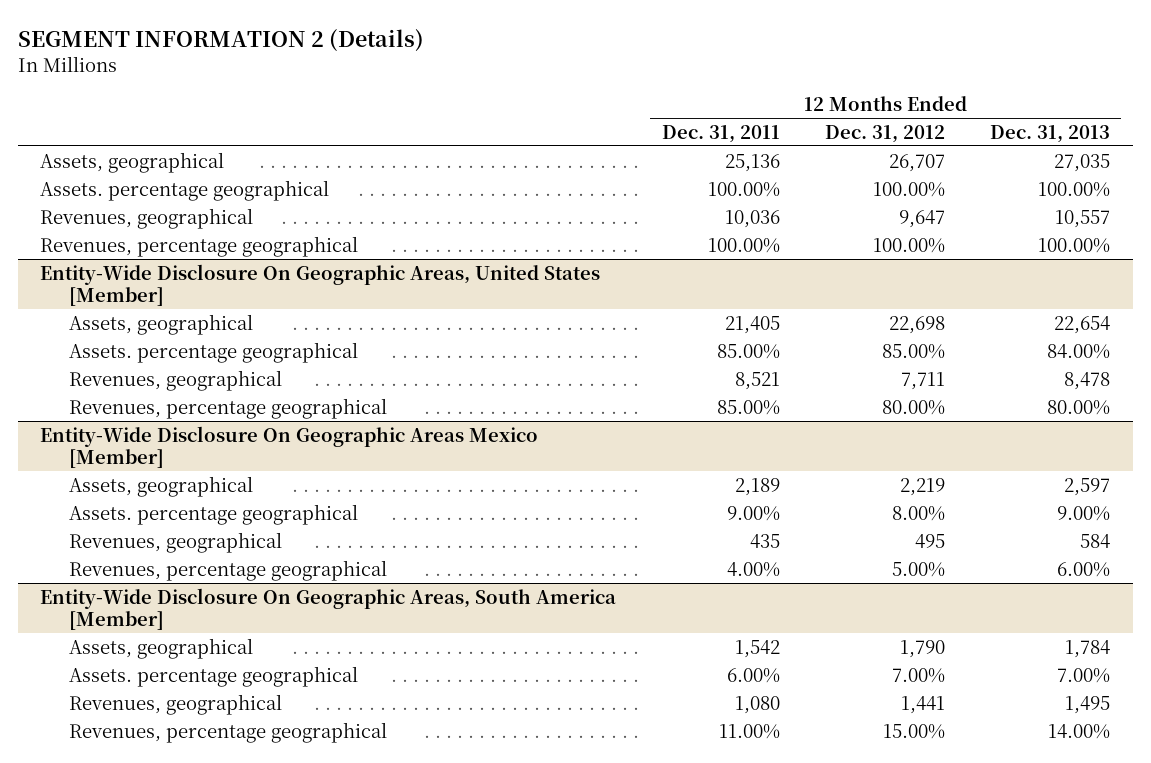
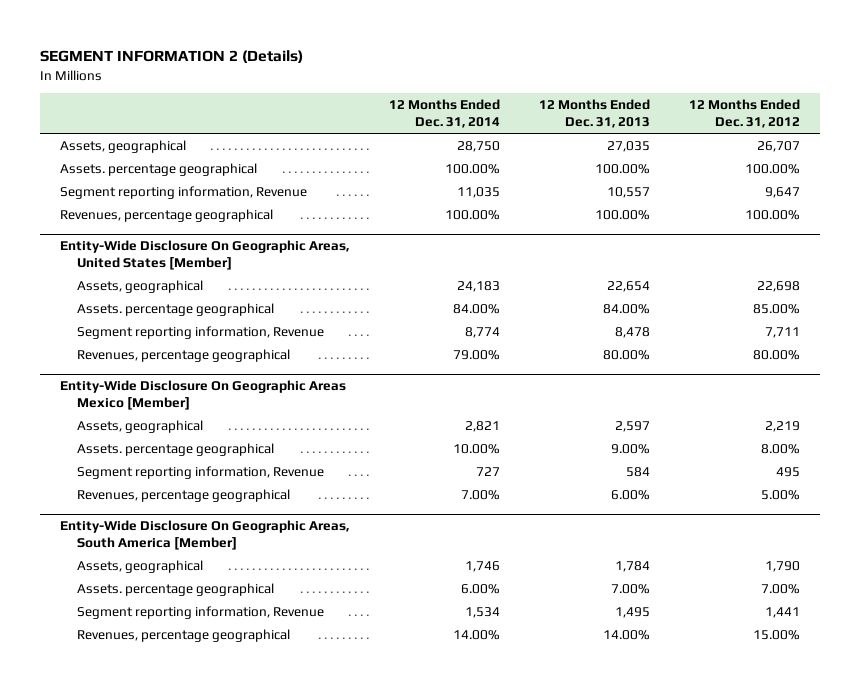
- | 12 Months Ended Dec. 31, 2011 | 12 Months Ended Dec. 31, 2012 | 12 Months Ended Dec. 31, 2013
+ | 12 Months Ended Dec. 31, 2014 | 12 Months Ended Dec. 31, 2013 | 12 Months Ended Dec. 31, 2012
- Revenues, geographical | 10,036 | 9,647 | 10,557
+ Segment reporting information, Revenue | 11,035 | 10,557 | 9,647
@ Entity-Wide Disclosure On Geographic Areas, United States [Member]
- Revenues, geographical | 8,521 | 7,711 | 8,478
+ Segment reporting information, Revenue | 8,774 | 8,478 | 7,711
@ Entity-Wide Disclosure On Geographic Areas Mexico [Member]
- Revenues, geographical | 435 | 495 | 584
+ Segment reporting information, Revenue | 727 | 584 | 495
@ Entity-Wide Disclosure On Geographic Areas, South America [Member]
- Revenues, geographical | 1,080 | 1,441 | 1,495
+ Segment reporting information, Revenue | 1,534 | 1,495 | 1,441

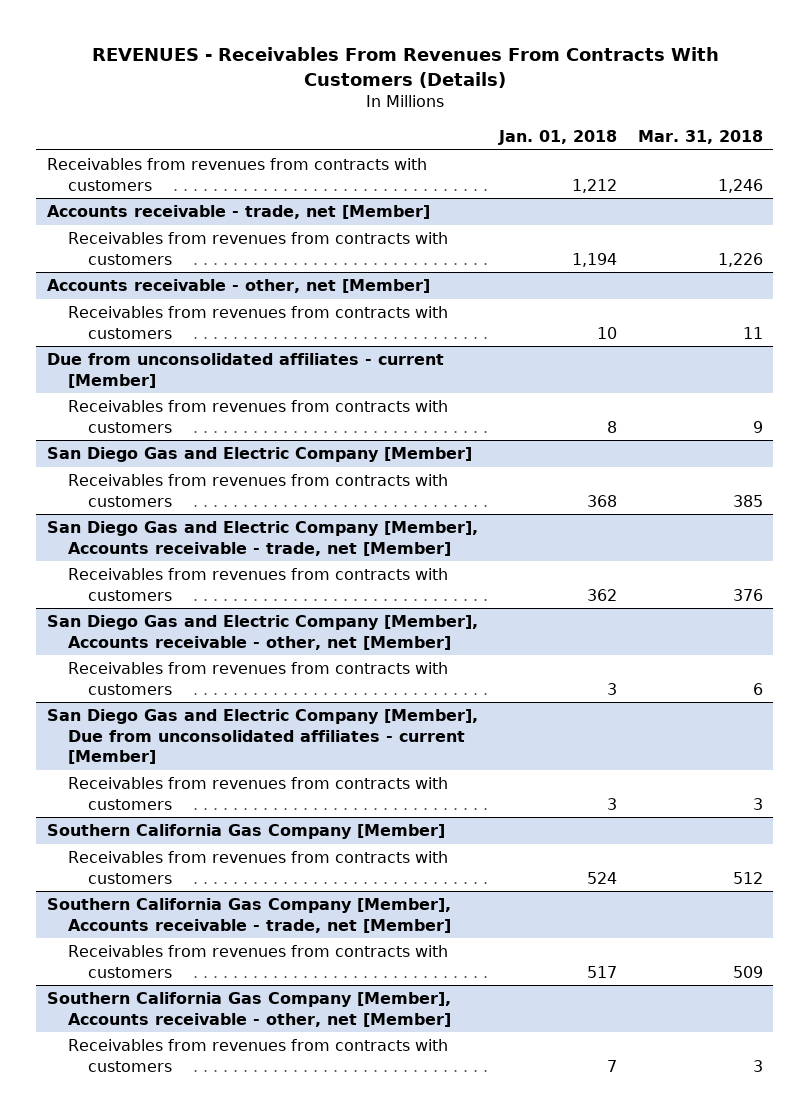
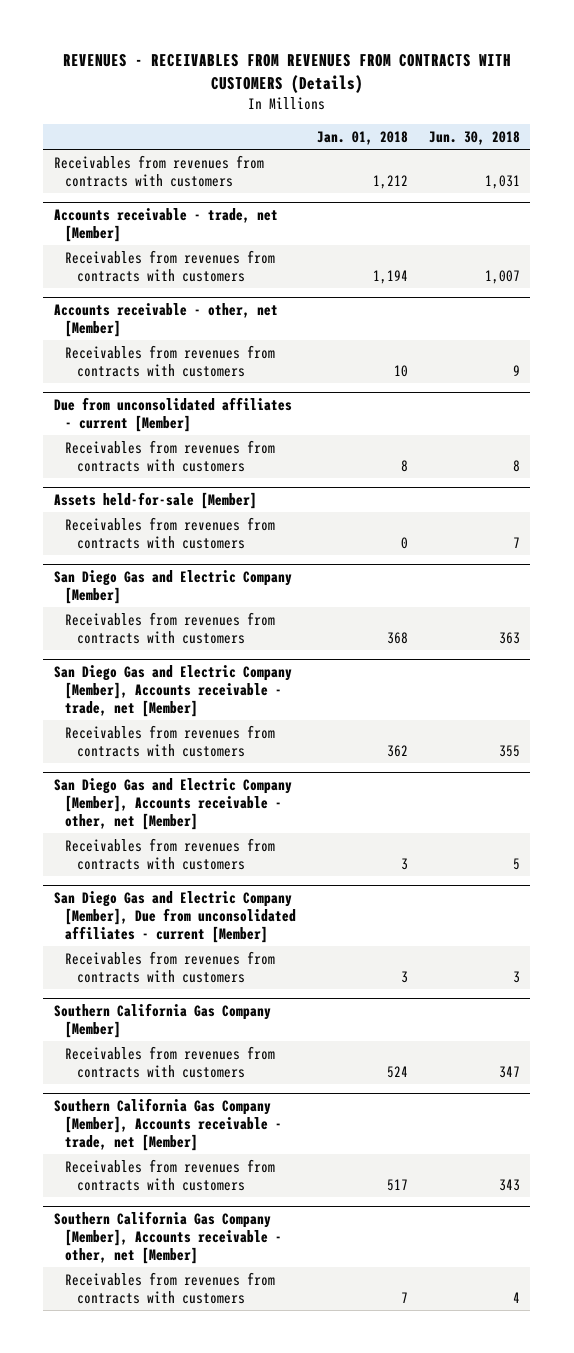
- REVENUES - Receivables From Revenues From Contracts With Customers (Details)
+ REVENUES - RECEIVABLES FROM REVENUES FROM CONTRACTS WITH CUSTOMERS (Details)
- | Jan. 01, 2018 | Mar. 31, 2018
+ | Jan. 01, 2018 | Jun. 30, 2018
+ Assets held-for-sale [Member]
+ Receivables from revenues from contracts with customers | 0 | 7

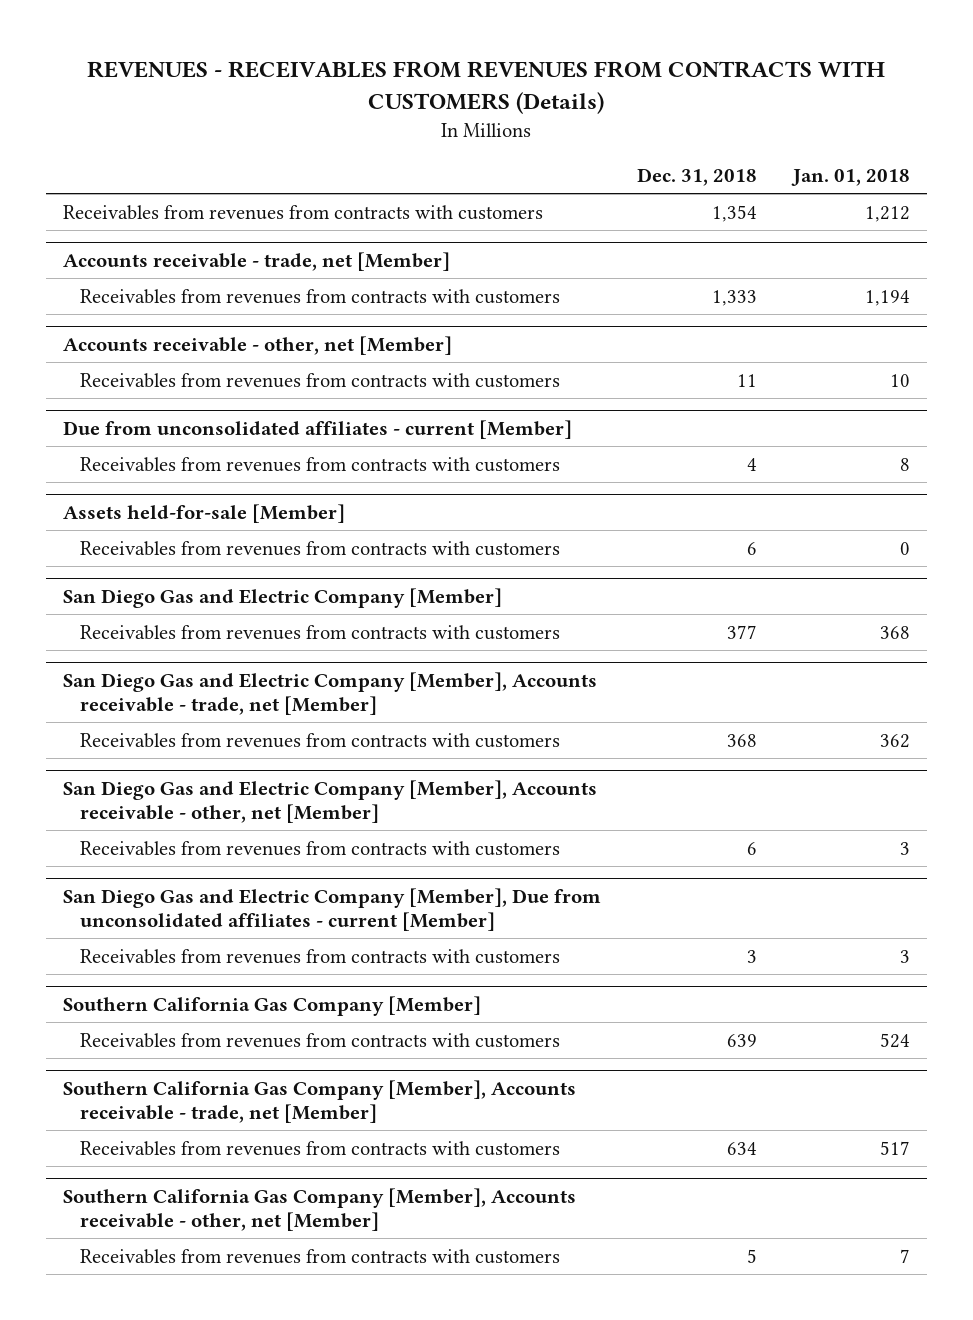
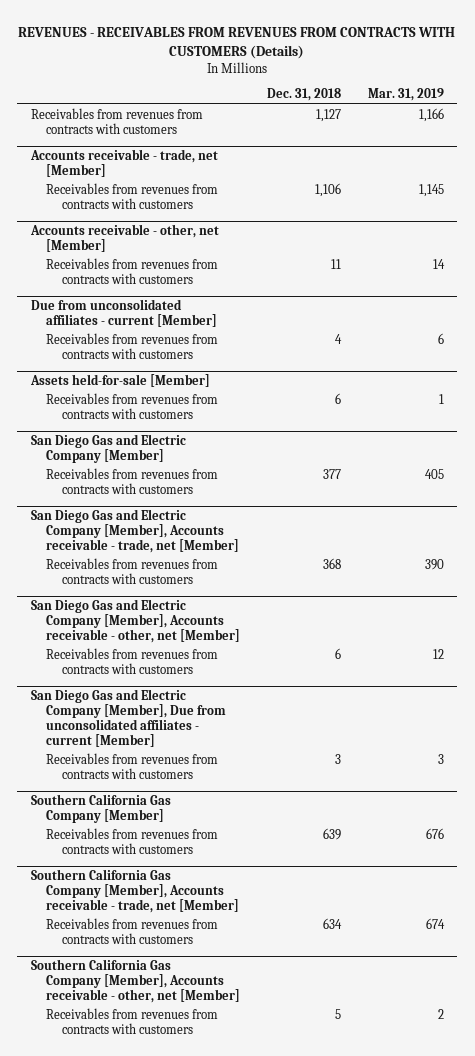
- | Dec. 31, 2018 | Jan. 01, 2018
+ | Dec. 31, 2018 | Mar. 31, 2019
- Receivables from revenues from contracts with customers | 1,354 | 1,212
+ Receivables from revenues from contracts with customers | 1,127 | 1,166
@ Accounts receivable - trade, net [Member]
- Receivables from revenues from contracts with customers | 1,333 | 1,194
+ Receivables from revenues from contracts with customers | 1,106 | 1,145

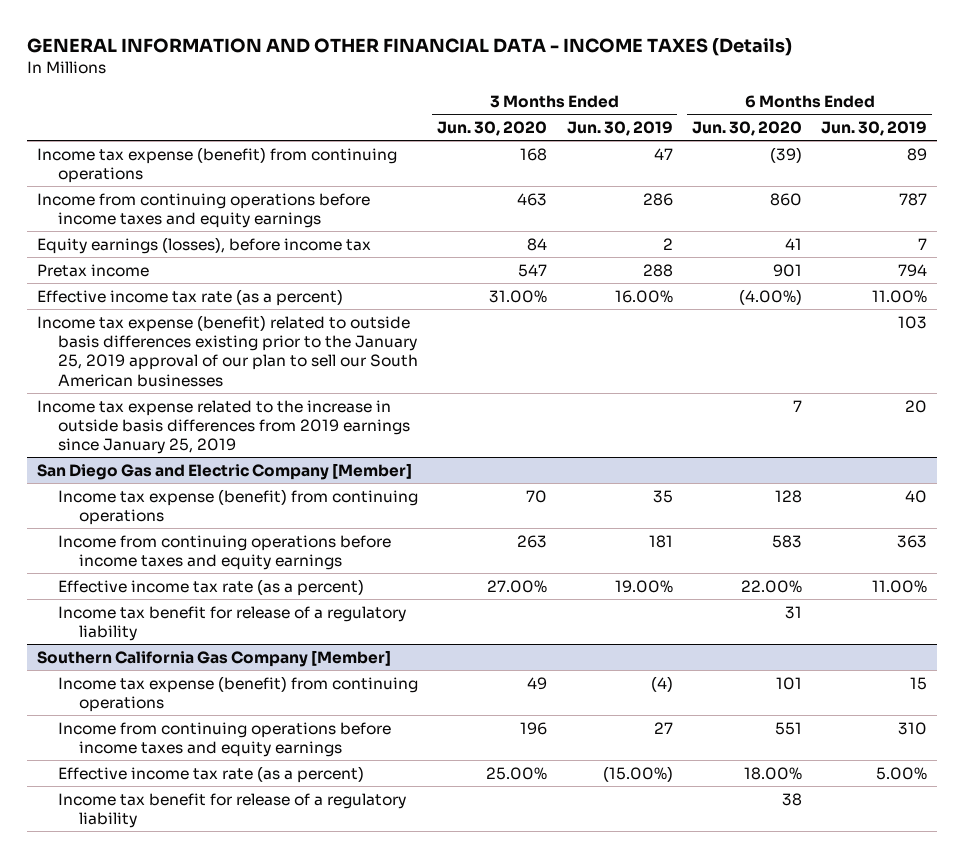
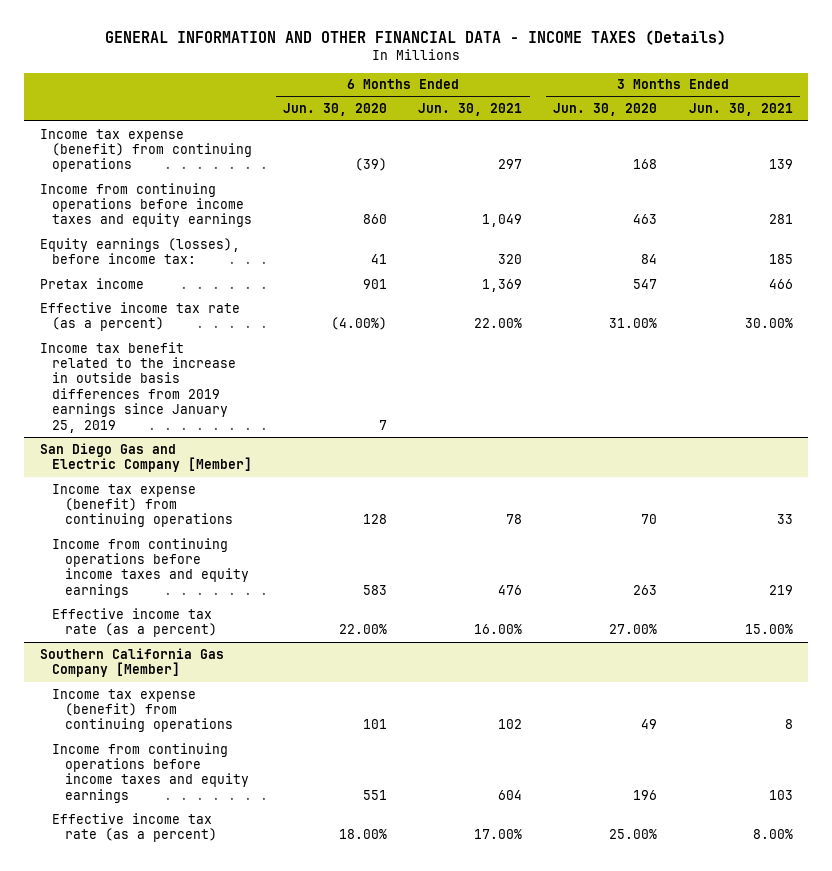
- | 3 Months Ended Jun. 30, 2020 | 3 Months Ended Jun. 30, 2019 | 6 Months Ended Jun. 30, 2020 | 6 Months Ended Jun. 30, 2019
+ | 6 Months Ended Jun. 30, 2020 | 6 Months Ended Jun. 30, 2021 | 3 Months Ended Jun. 30, 2020 | 3 Months Ended Jun. 30, 2021
- Equity earnings (losses), before income tax | 84 | 2 | 41 | 7
+ Equity earnings (losses), before income tax: | 41 | 320 | 84 | 185
- Income tax expense (benefit) related to outside basis differences existing prior to the January 25, 2019 approval of our plan to sell our South American businesses | | | | 103
- Income tax expense related to the increase in outside basis differences from 2019 earnings since January 25, 2019 | | | 7 | 20
+ Income tax benefit related to the increase in outside basis differences from 2019 earnings since January 25, 2019 | 7 | | |
@ San Diego Gas and Electric Company [Member]
- Income tax benefit for release of a regulatory liability | | | 31 |
@ Southern California Gas Company [Member]
- Income tax benefit for release of a regulatory liability | | | 38 |

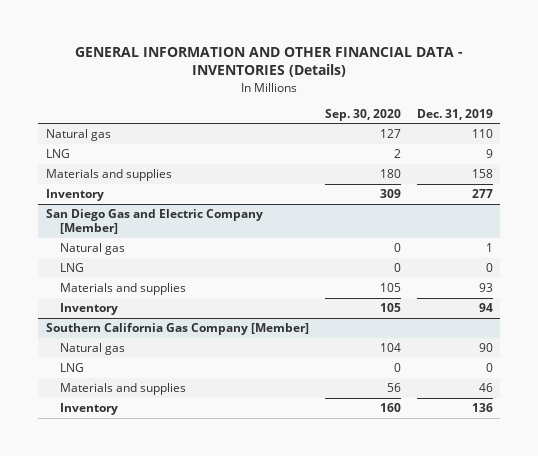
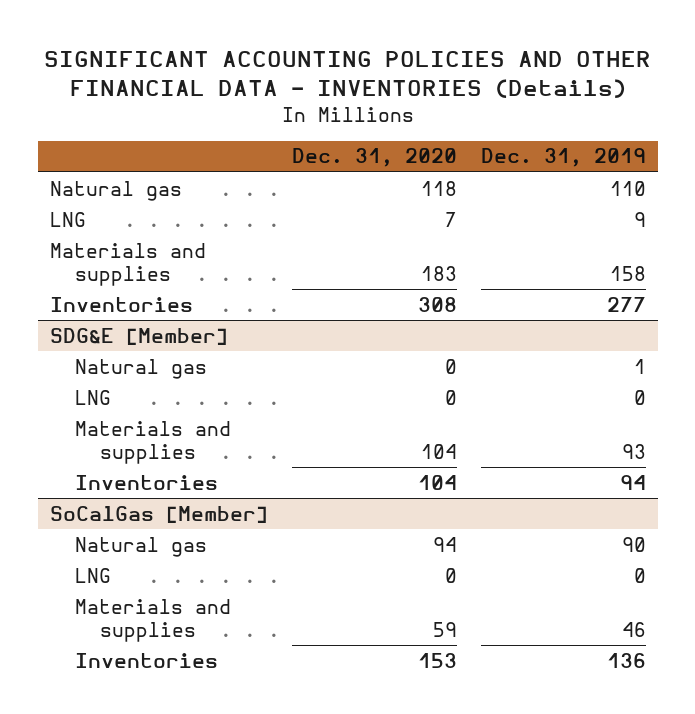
- GENERAL INFORMATION AND OTHER FINANCIAL DATA - INVENTORIES (Details)
+ SIGNIFICANT ACCOUNTING POLICIES AND OTHER FINANCIAL DATA - INVENTORIES (Details)
- | Sep. 30, 2020 | Dec. 31, 2019
+ | Dec. 31, 2020 | Dec. 31, 2019
- Inventory | 309 | 277
- San Diego Gas and Electric Company [Member]
+ Inventories | 308 | 277
+ SDG&E [Member]
- Inventory | 105 | 94
- Southern California Gas Company [Member]
+ Inventories | 104 | 94
+ SoCalGas [Member]
- Inventory | 160 | 136
+ Inventories | 153 | 136

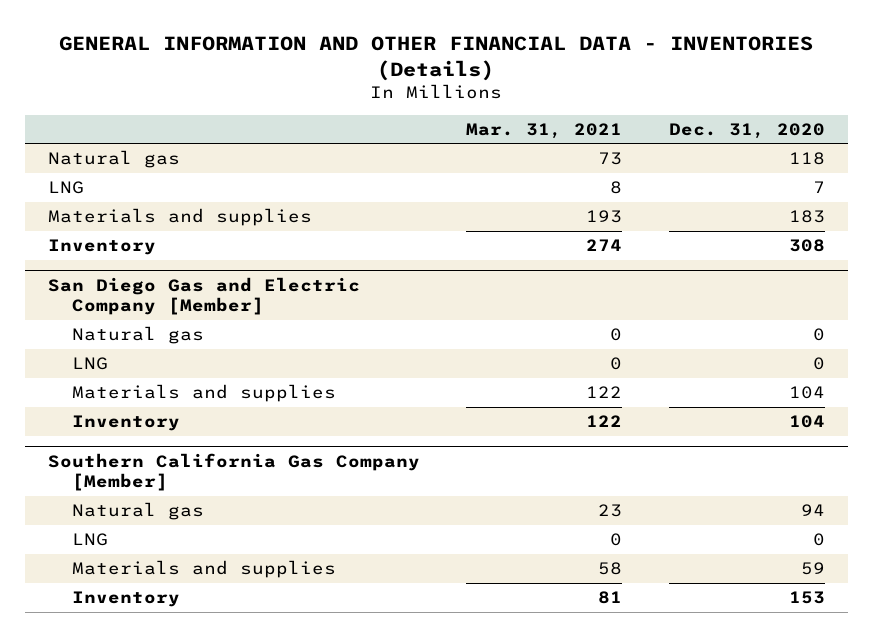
- SIGNIFICANT ACCOUNTING POLICIES AND OTHER FINANCIAL DATA - INVENTORIES (Details)
+ GENERAL INFORMATION AND OTHER FINANCIAL DATA - INVENTORIES (Details)
- | Dec. 31, 2020 | Dec. 31, 2019
+ | Mar. 31, 2021 | Dec. 31, 2020
- Inventories | 308 | 277
- SDG&E [Member]
+ Inventory | 274 | 308
+ San Diego Gas and Electric Company [Member]
- Inventories | 104 | 94
- SoCalGas [Member]
+ Inventory | 122 | 104
+ Southern California Gas Company [Member]
- Inventories | 153 | 136
+ Inventory | 81 | 153

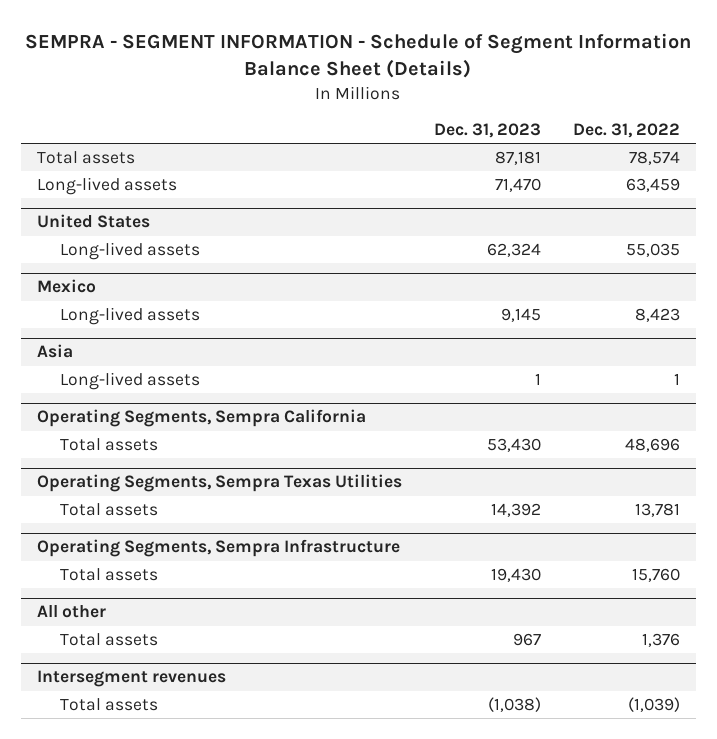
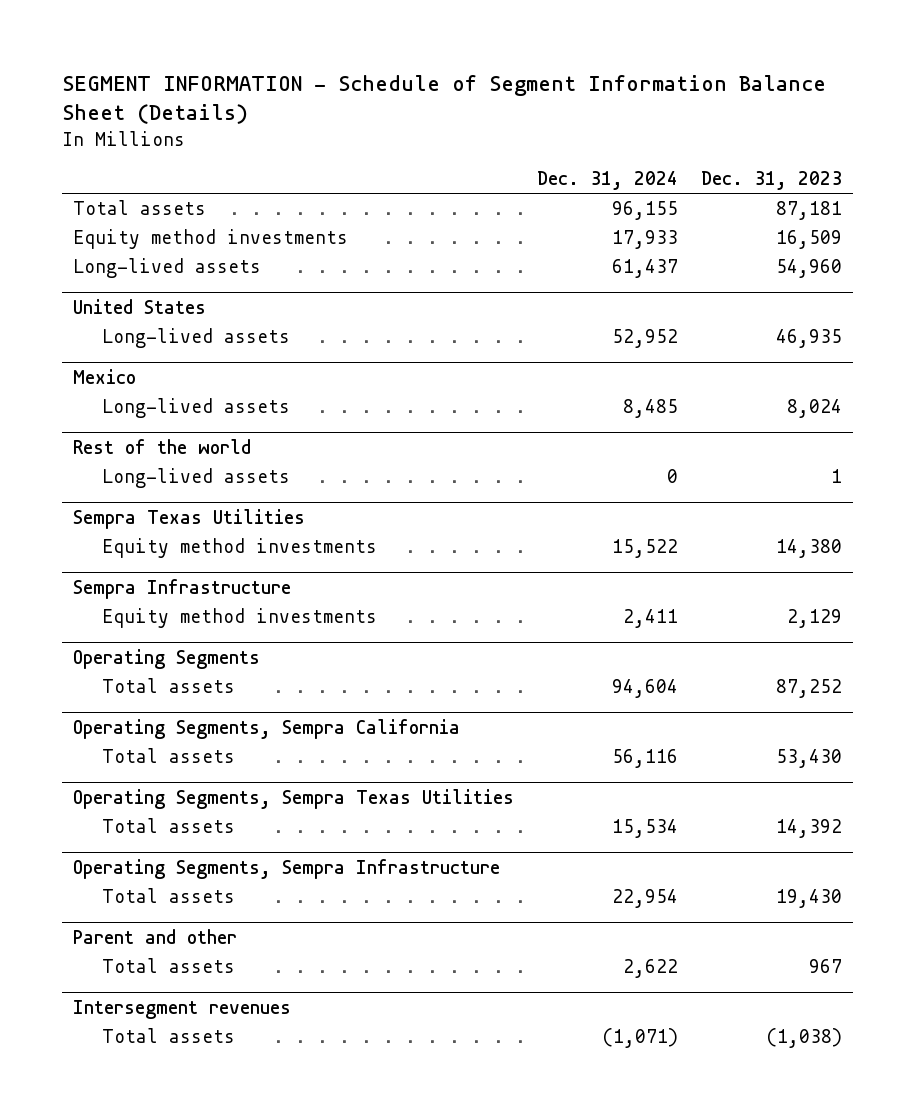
- SEMPRA - SEGMENT INFORMATION - Schedule of Segment Information Balance Sheet (Details)
+ SEGMENT INFORMATION - Schedule of Segment Information Balance Sheet (Details)
- | Dec. 31, 2023 | Dec. 31, 2022
+ | Dec. 31, 2024 | Dec. 31, 2023
- Long-lived assets | 71,470 | 63,459
+ Equity method investments | 17,933 | 16,509
+ Long-lived assets | 61,437 | 54,960
@ United States
- Long-lived assets | 62,324 | 55,035
+ Long-lived assets | 52,952 | 46,935
@ Mexico
- Long-lived assets | 9,145 | 8,423
- Asia
@ Mexico
+ Long-lived assets | 8,485 | 8,024
+ Rest of the world
+ Sempra Texas Utilities
+ Equity method investments | 15,522 | 14,380
+ Sempra Infrastructure
+ Equity method investments | 2,411 | 2,129
+ Operating Segments
+ Total assets | 94,604 | 87,252
- All other
+ Parent and other

